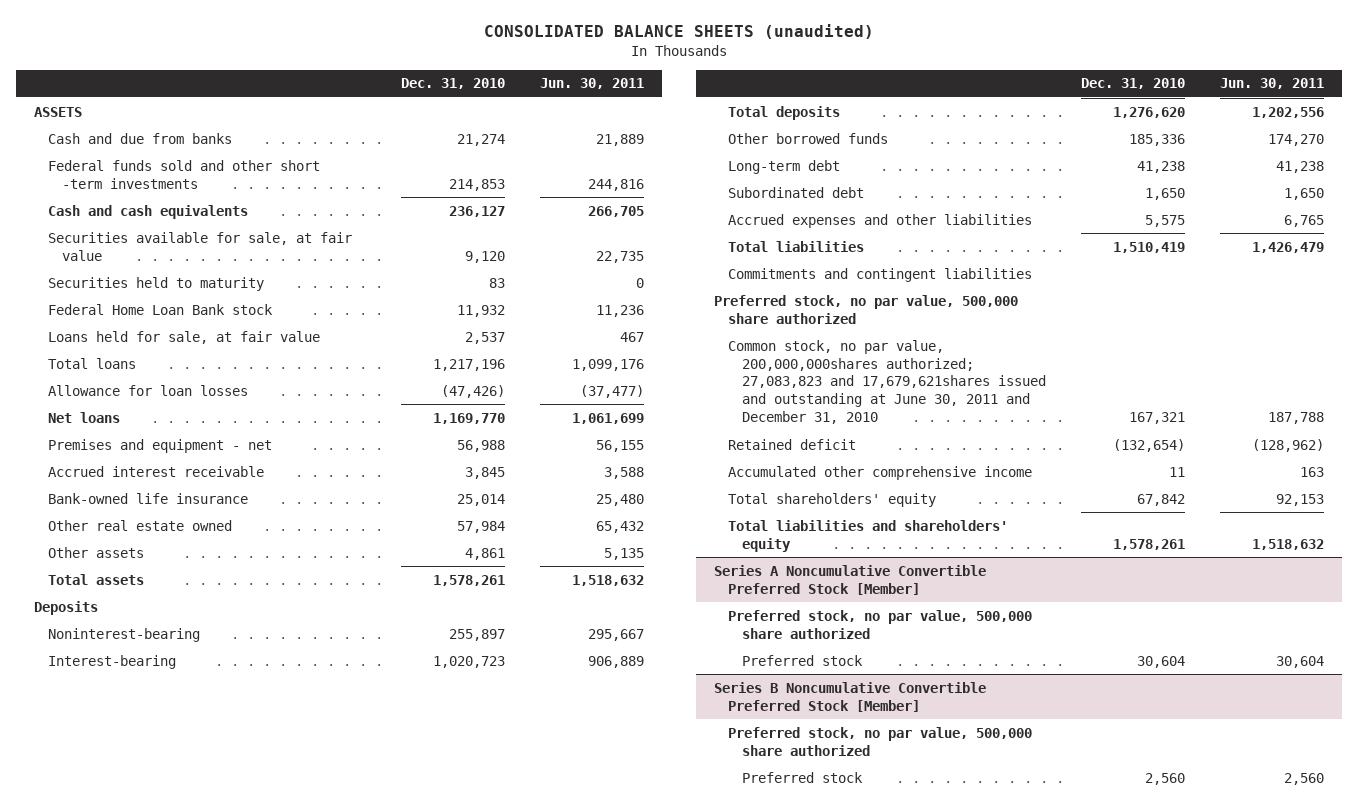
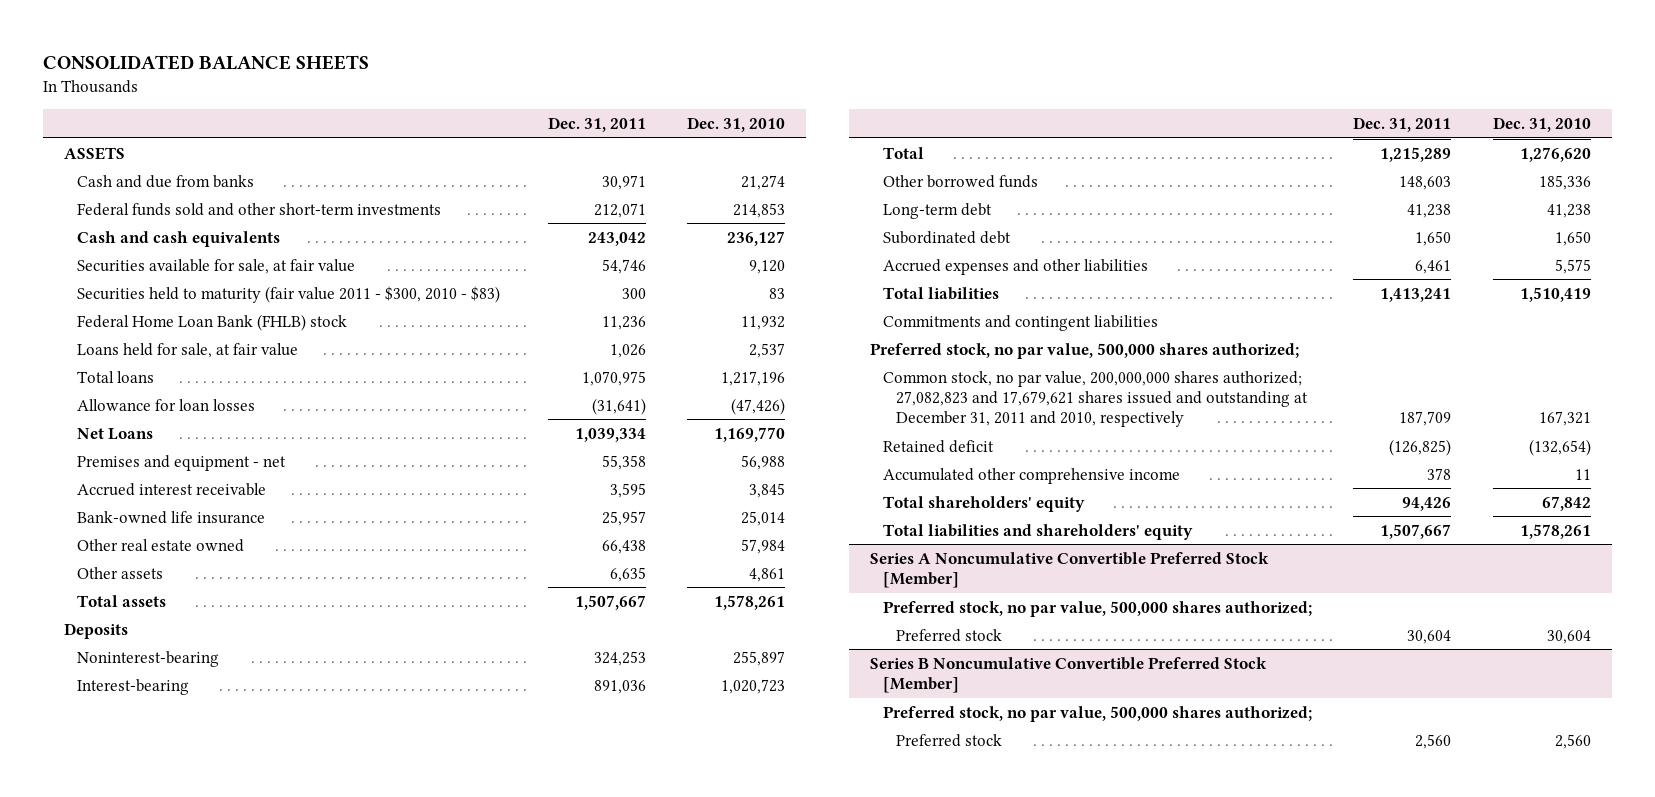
- CONSOLIDATED BALANCE SHEETS (unaudited)
+ CONSOLIDATED BALANCE SHEETS
- | Dec. 31, 2010 | Jun. 30, 2011
+ | Dec. 31, 2011 | Dec. 31, 2010
- Federal funds sold and other short -term investments | 214,853 | 244,816
+ Federal funds sold and other short-term investments | 212,071 | 214,853
- Securities held to maturity | 83 | 0
- Federal Home Loan Bank stock | 11,932 | 11,236
+ Securities held to maturity (fair value 2011 - $300, 2010 - $83) | 300 | 83
+ Federal Home Loan Bank (FHLB) stock | 11,236 | 11,932
- Net loans | 1,169,770 | 1,061,699
+ Net Loans | 1,039,334 | 1,169,770
- Total deposits | 1,276,620 | 1,202,556
+ Total | 1,215,289 | 1,276,620
- Preferred stock, no par value, 500,000 share authorized
- Common stock, no par value, 200,000,000shares authorized; 27,083,823 and 17,679,621shares issued and outstanding at June 30, 2011 and December 31, 2010 | 167,321 | 187,788
+ Preferred stock, no par value, 500,000 shares authorized;
+ Common stock, no par value, 200,000,000 shares authorized; 27,082,823 and 17,679,621 shares issued and outstanding at December 31, 2011 and 2010, respectively | 187,709 | 167,321
@ Series A Noncumulative Convertible Preferred Stock [Member]
- Preferred stock, no par value, 500,000 share authorized
+ Preferred stock, no par value, 500,000 shares authorized;
@ Series B Noncumulative Convertible Preferred Stock [Member]
- Preferred stock, no par value, 500,000 share authorized
+ Preferred stock, no par value, 500,000 shares authorized;

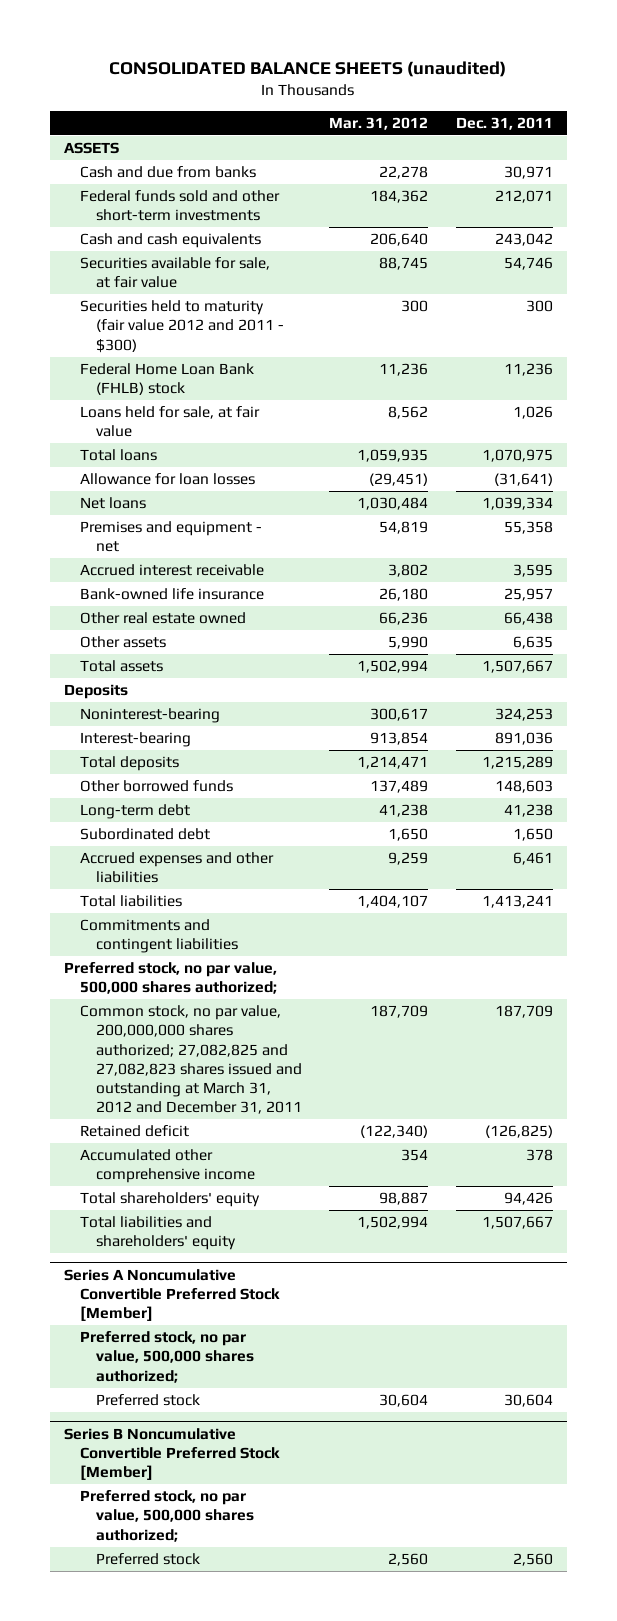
- CONSOLIDATED BALANCE SHEETS
+ CONSOLIDATED BALANCE SHEETS (unaudited)
- | Dec. 31, 2011 | Dec. 31, 2010
+ | Mar. 31, 2012 | Dec. 31, 2011
- Securities held to maturity (fair value 2011 - $300, 2010 - $83) | 300 | 83
+ Securities held to maturity (fair value 2012 and 2011 - $300) | 300 | 300
- Net Loans | 1,039,334 | 1,169,770
+ Net loans | 1,030,484 | 1,039,334
- Total | 1,215,289 | 1,276,620
+ Total deposits | 1,214,471 | 1,215,289
- Common stock, no par value, 200,000,000 shares authorized; 27,082,823 and 17,679,621 shares issued and outstanding at December 31, 2011 and 2010, respectively | 187,709 | 167,321
+ Common stock, no par value, 200,000,000 shares authorized; 27,082,825 and 27,082,823 shares issued and outstanding at March 31, 2012 and December 31, 2011 | 187,709 | 187,709

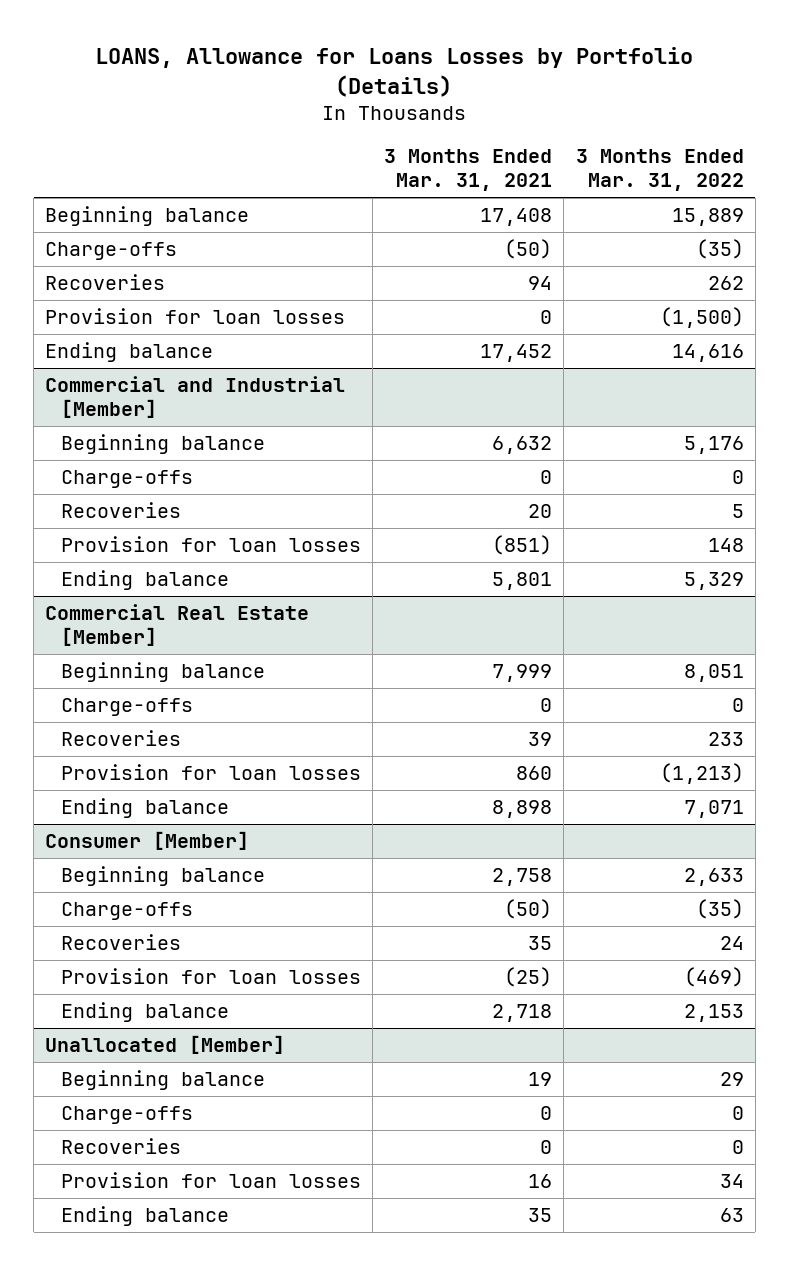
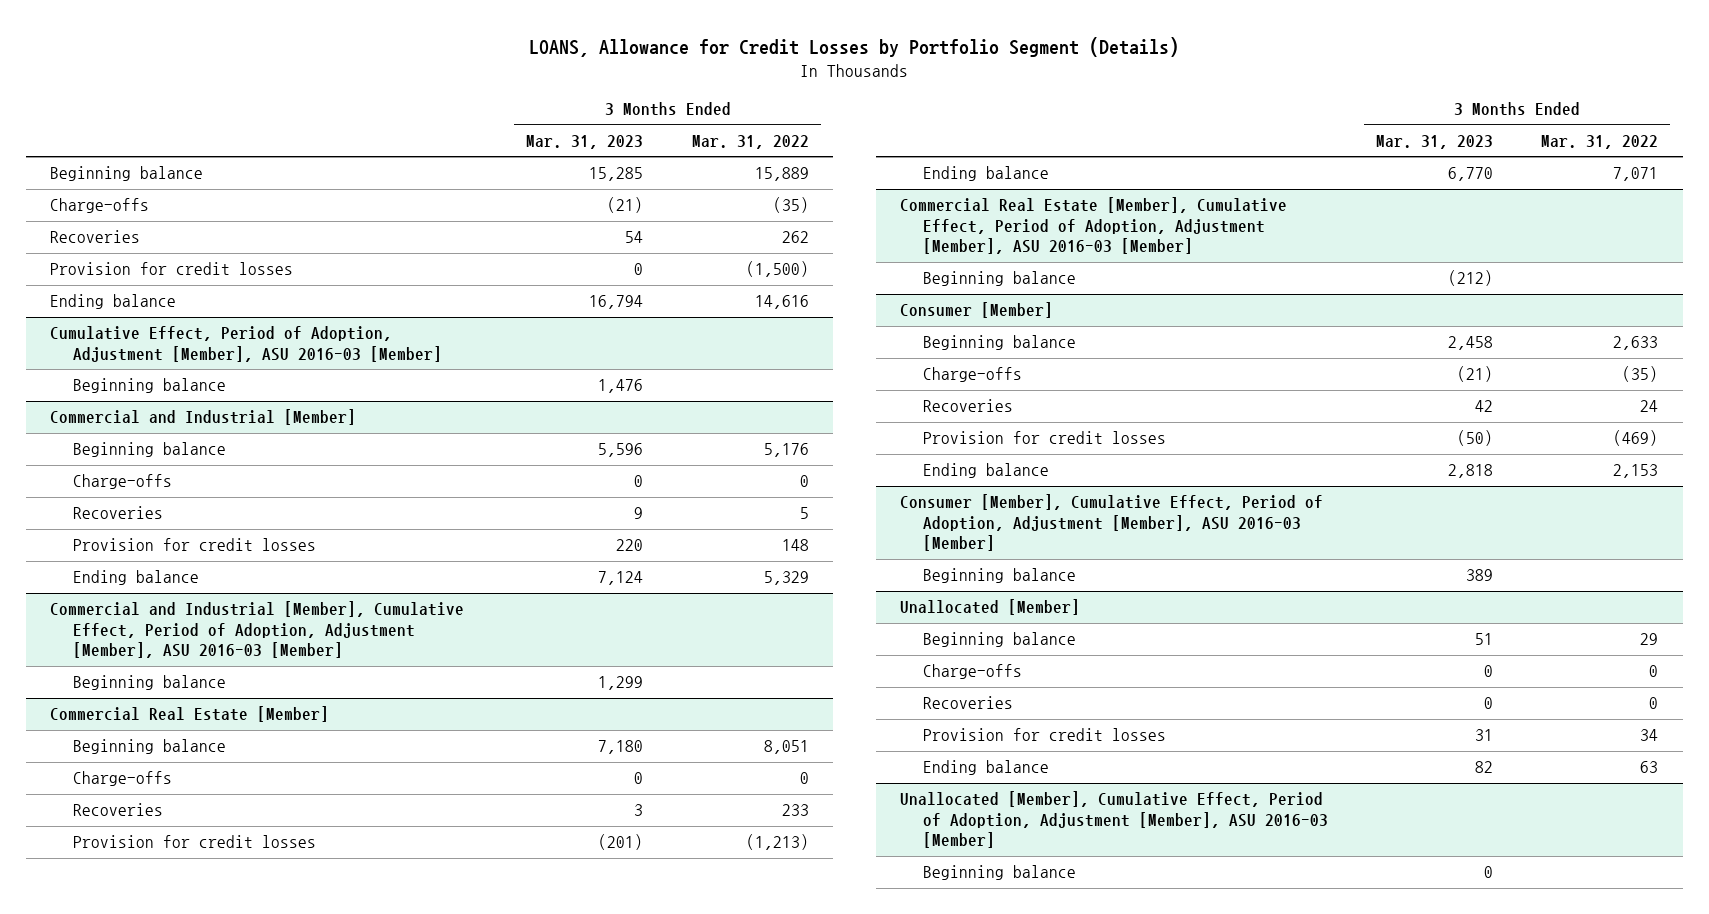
- LOANS, Allowance for Loans Losses by Portfolio (Details)
+ LOANS, Allowance for Credit Losses by Portfolio Segment (Details)
- | 3 Months Ended Mar. 31, 2021 | 3 Months Ended Mar. 31, 2022
+ | 3 Months Ended Mar. 31, 2023 | 3 Months Ended Mar. 31, 2022
- Provision for loan losses | 0 | (1,500)
+ Provision for credit losses | 0 | (1,500)
+ Cumulative Effect, Period of Adoption, Adjustment [Member], ASU 2016-03 [Member]
+ Beginning balance | 1,476 |
@ Commercial and Industrial [Member]
- Provision for loan losses | (851) | 148
+ Provision for credit losses | 220 | 148
+ Commercial and Industrial [Member], Cumulative Effect, Period of Adoption, Adjustment [Member], ASU 2016-03 [Member]
+ Beginning balance | 1,299 |
@ Commercial Real Estate [Member]
- Provision for loan losses | 860 | (1,213)
+ Provision for credit losses | (201) | (1,213)
+ Commercial Real Estate [Member], Cumulative Effect, Period of Adoption, Adjustment [Member], ASU 2016-03 [Member]
+ Beginning balance | (212) |
@ Consumer [Member]
- Provision for loan losses | (25) | (469)
+ Provision for credit losses | (50) | (469)
+ Consumer [Member], Cumulative Effect, Period of Adoption, Adjustment [Member], ASU 2016-03 [Member]
+ Beginning balance | 389 |
@ Unallocated [Member]
- Provision for loan losses | 16 | 34
+ Provision for credit losses | 31 | 34
+ Unallocated [Member], Cumulative Effect, Period of Adoption, Adjustment [Member], ASU 2016-03 [Member]
+ Beginning balance | 0 |

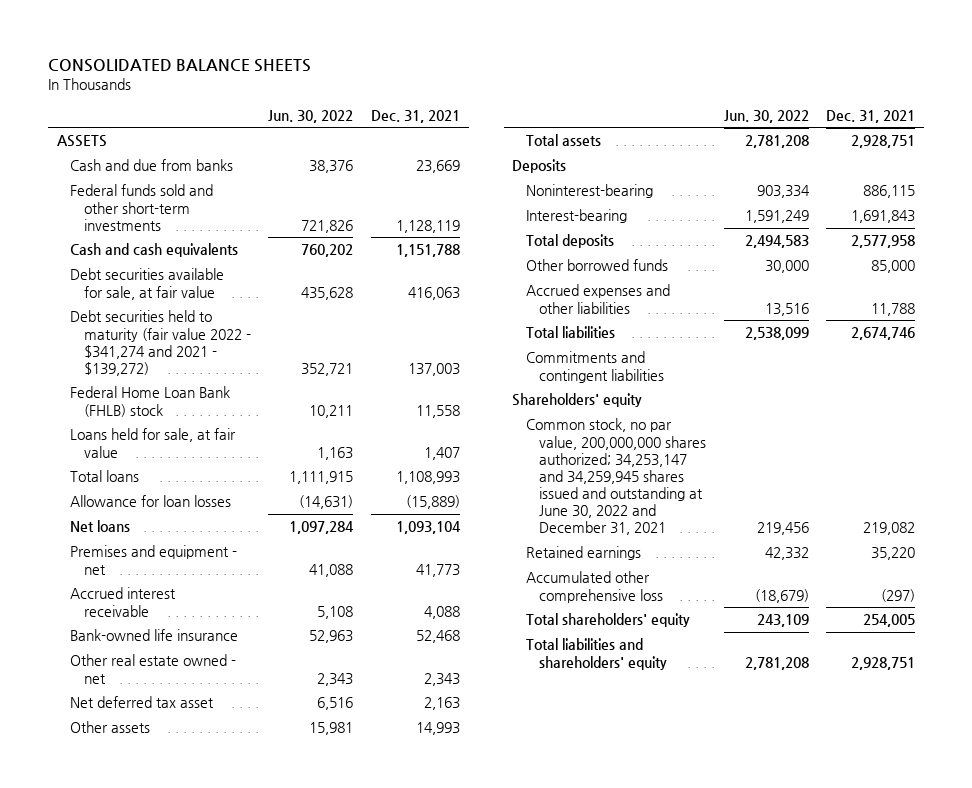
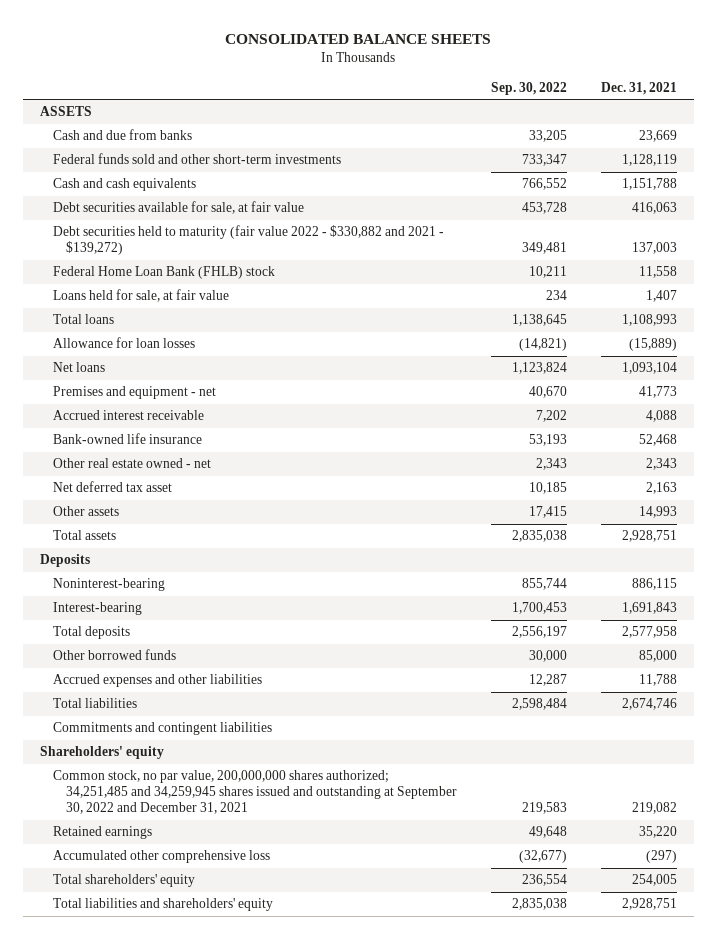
- | Jun. 30, 2022 | Dec. 31, 2021
+ | Sep. 30, 2022 | Dec. 31, 2021
- Debt securities held to maturity (fair value 2022 - $341,274 and 2021 - $139,272) | 352,721 | 137,003
+ Debt securities held to maturity (fair value 2022 - $330,882 and 2021 - $139,272) | 349,481 | 137,003
- Common stock, no par value, 200,000,000 shares authorized; 34,253,147 and 34,259,945 shares issued and outstanding at June 30, 2022 and December 31, 2021 | 219,456 | 219,082
+ Common stock, no par value, 200,000,000 shares authorized; 34,251,485 and 34,259,945 shares issued and outstanding at September 30, 2022 and December 31, 2021 | 219,583 | 219,082

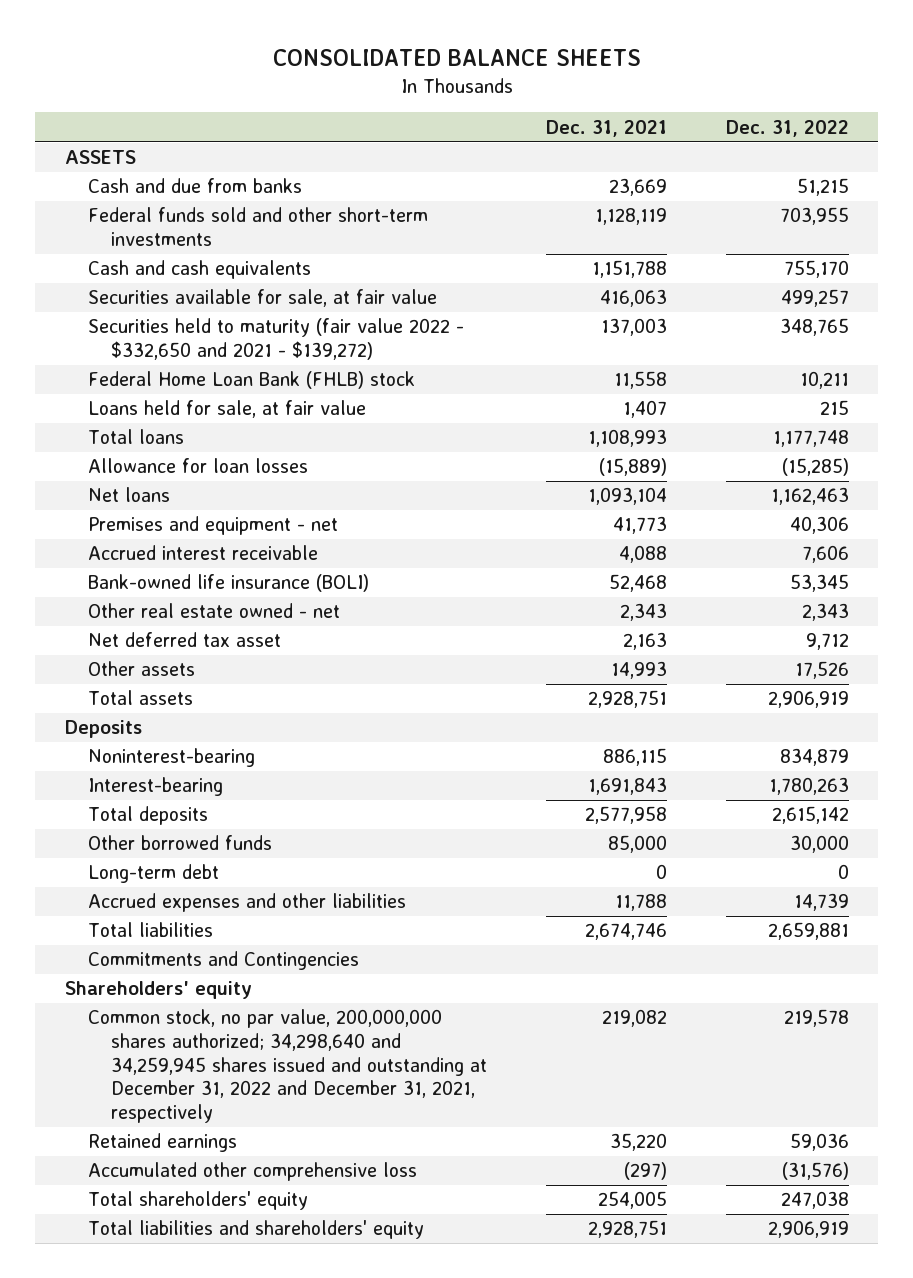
- | Sep. 30, 2022 | Dec. 31, 2021
+ | Dec. 31, 2021 | Dec. 31, 2022
- Debt securities available for sale, at fair value | 453,728 | 416,063
- Debt securities held to maturity (fair value 2022 - $330,882 and 2021 - $139,272) | 349,481 | 137,003
+ Securities available for sale, at fair value | 416,063 | 499,257
+ Securities held to maturity (fair value 2022 - $332,650 and 2021 - $139,272) | 137,003 | 348,765
- Bank-owned life insurance | 53,193 | 52,468
+ Bank-owned life insurance (BOLI) | 52,468 | 53,345
+ Long-term debt | 0 | 0
- Commitments and contingent liabilities
+ Commitments and Contingencies
- Common stock, no par value, 200,000,000 shares authorized; 34,251,485 and 34,259,945 shares issued and outstanding at September 30, 2022 and December 31, 2021 | 219,583 | 219,082
+ Common stock, no par value, 200,000,000 shares authorized; 34,298,640 and 34,259,945 shares issued and outstanding at December 31, 2022 and December 31, 2021, respectively | 219,082 | 219,578

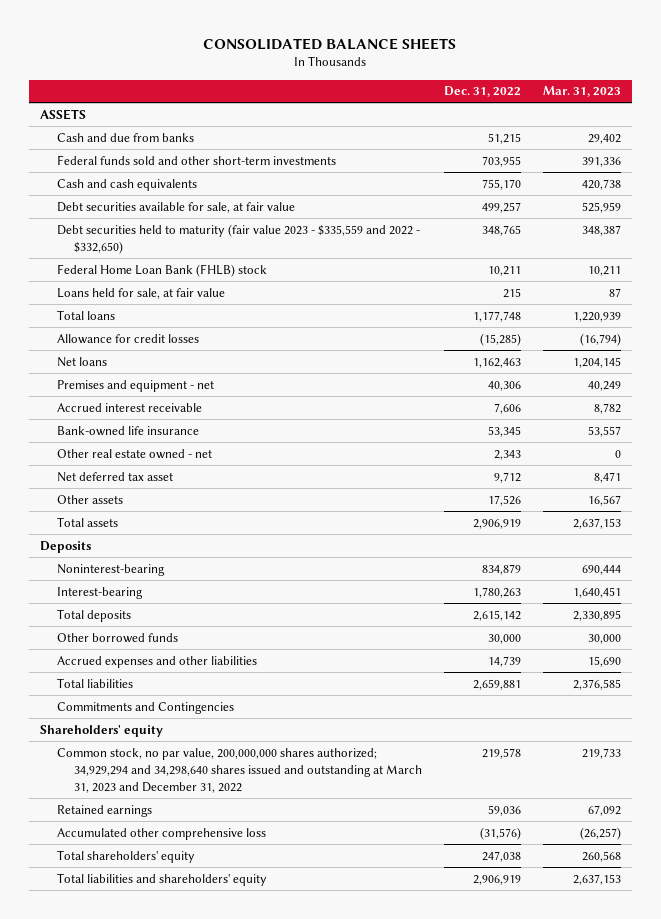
- | Dec. 31, 2021 | Dec. 31, 2022
+ | Dec. 31, 2022 | Mar. 31, 2023
- Securities available for sale, at fair value | 416,063 | 499,257
- Securities held to maturity (fair value 2022 - $332,650 and 2021 - $139,272) | 137,003 | 348,765
+ Debt securities available for sale, at fair value | 499,257 | 525,959
+ Debt securities held to maturity (fair value 2023 - $335,559 and 2022 - $332,650) | 348,765 | 348,387
- Allowance for loan losses | (15,889) | (15,285)
+ Allowance for credit losses | (15,285) | (16,794)
- Bank-owned life insurance (BOLI) | 52,468 | 53,345
+ Bank-owned life insurance | 53,345 | 53,557
- Long-term debt | 0 | 0
- Common stock, no par value, 200,000,000 shares authorized; 34,298,640 and 34,259,945 shares issued and outstanding at December 31, 2022 and December 31, 2021, respectively | 219,082 | 219,578
+ Common stock, no par value, 200,000,000 shares authorized; 34,929,294 and 34,298,640 shares issued and outstanding at March 31, 2023 and December 31, 2022 | 219,578 | 219,733

